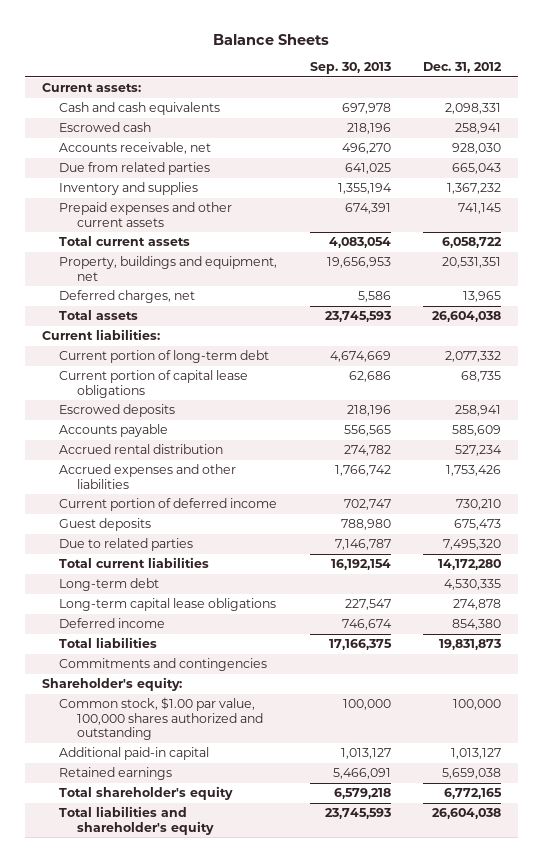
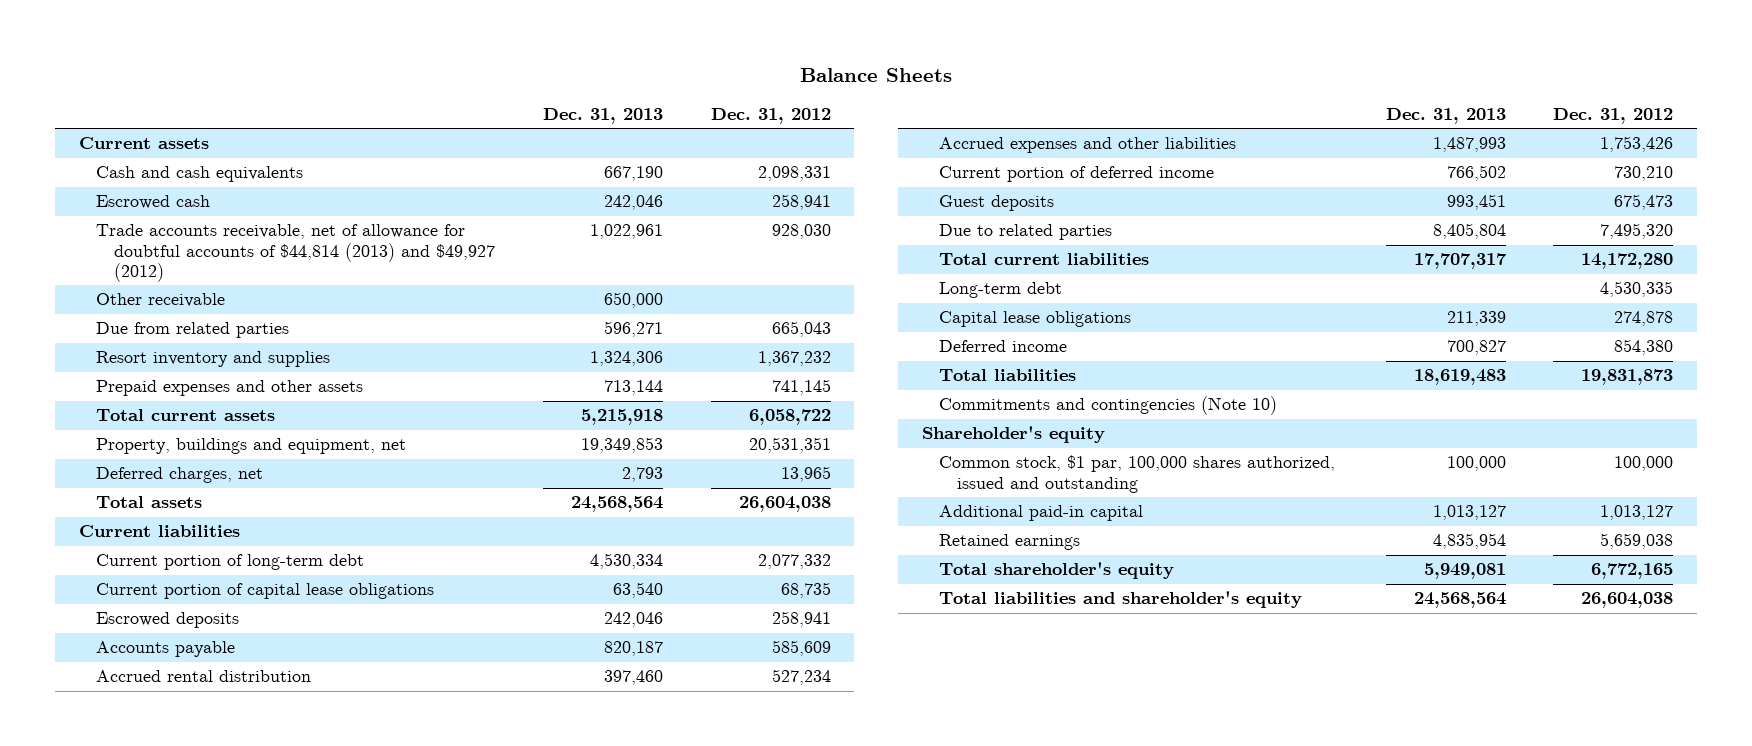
- | Sep. 30, 2013 | Dec. 31, 2012
+ | Dec. 31, 2013 | Dec. 31, 2012
- Current assets:
+ Current assets
- Accounts receivable, net | 496,270 | 928,030
+ Trade accounts receivable, net of allowance for doubtful accounts of $44,814 (2013) and $49,927 (2012) | 1,022,961 | 928,030
+ Other receivable | 650,000 |
- Inventory and supplies | 1,355,194 | 1,367,232
- Prepaid expenses and other current assets | 674,391 | 741,145
+ Resort inventory and supplies | 1,324,306 | 1,367,232
+ Prepaid expenses and other assets | 713,144 | 741,145
- Current liabilities:
+ Current liabilities
- Long-term capital lease obligations | 227,547 | 274,878
+ Capital lease obligations | 211,339 | 274,878
- Commitments and contingencies
- Shareholder's equity:
- Common stock, $1.00 par value, 100,000 shares authorized and outstanding | 100,000 | 100,000
+ Commitments and contingencies (Note 10)
+ Shareholder's equity
+ Common stock, $1 par, 100,000 shares authorized, issued and outstanding | 100,000 | 100,000

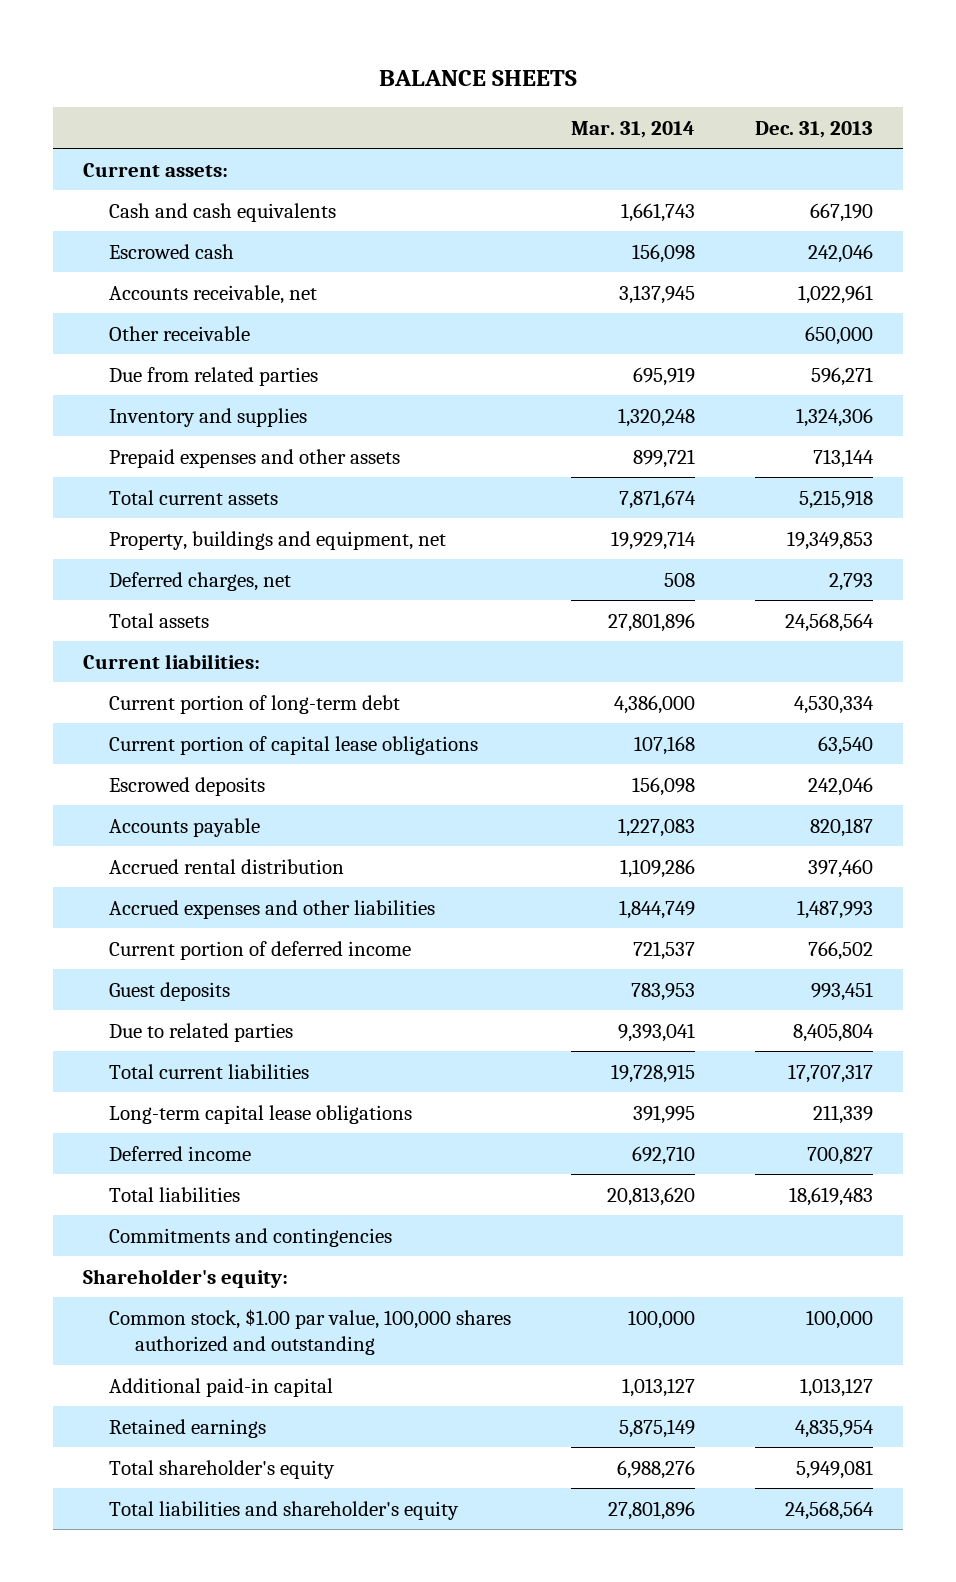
- Balance Sheets
+ BALANCE SHEETS
- | Dec. 31, 2013 | Dec. 31, 2012
+ | Mar. 31, 2014 | Dec. 31, 2013
- Current assets
+ Current assets:
- Trade accounts receivable, net of allowance for doubtful accounts of $44,814 (2013) and $49,927 (2012) | 1,022,961 | 928,030
+ Accounts receivable, net | 3,137,945 | 1,022,961
- Resort inventory and supplies | 1,324,306 | 1,367,232
+ Inventory and supplies | 1,320,248 | 1,324,306
- Current liabilities
+ Current liabilities:
- Long-term debt | | 4,530,335
- Capital lease obligations | 211,339 | 274,878
+ Long-term capital lease obligations | 391,995 | 211,339
- Commitments and contingencies (Note 10)
- Shareholder's equity
- Common stock, $1 par, 100,000 shares authorized, issued and outstanding | 100,000 | 100,000
+ Commitments and contingencies
+ Shareholder's equity:
+ Common stock, $1.00 par value, 100,000 shares authorized and outstanding | 100,000 | 100,000

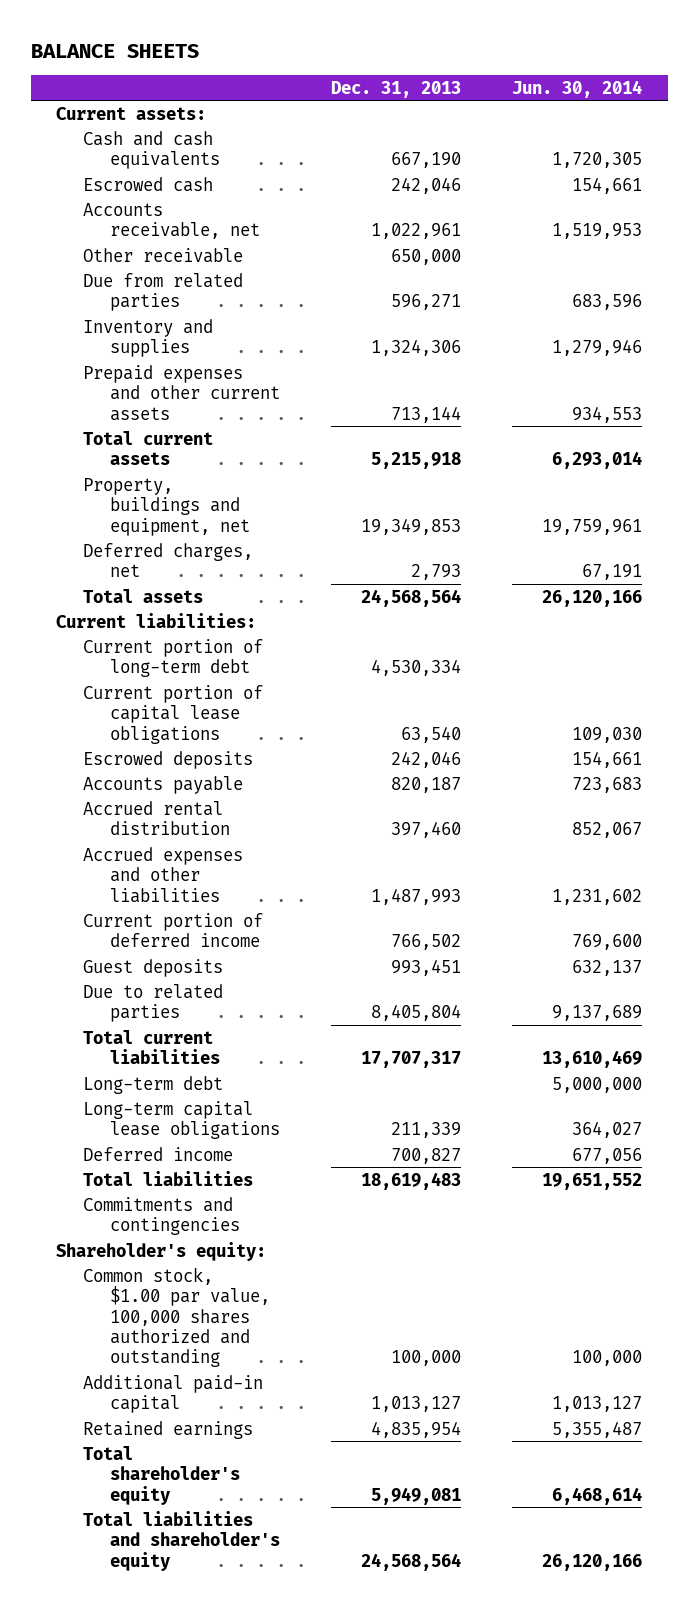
- | Mar. 31, 2014 | Dec. 31, 2013
+ | Dec. 31, 2013 | Jun. 30, 2014
- Prepaid expenses and other assets | 899,721 | 713,144
+ Prepaid expenses and other current assets | 713,144 | 934,553
+ Long-term debt | | 5,000,000

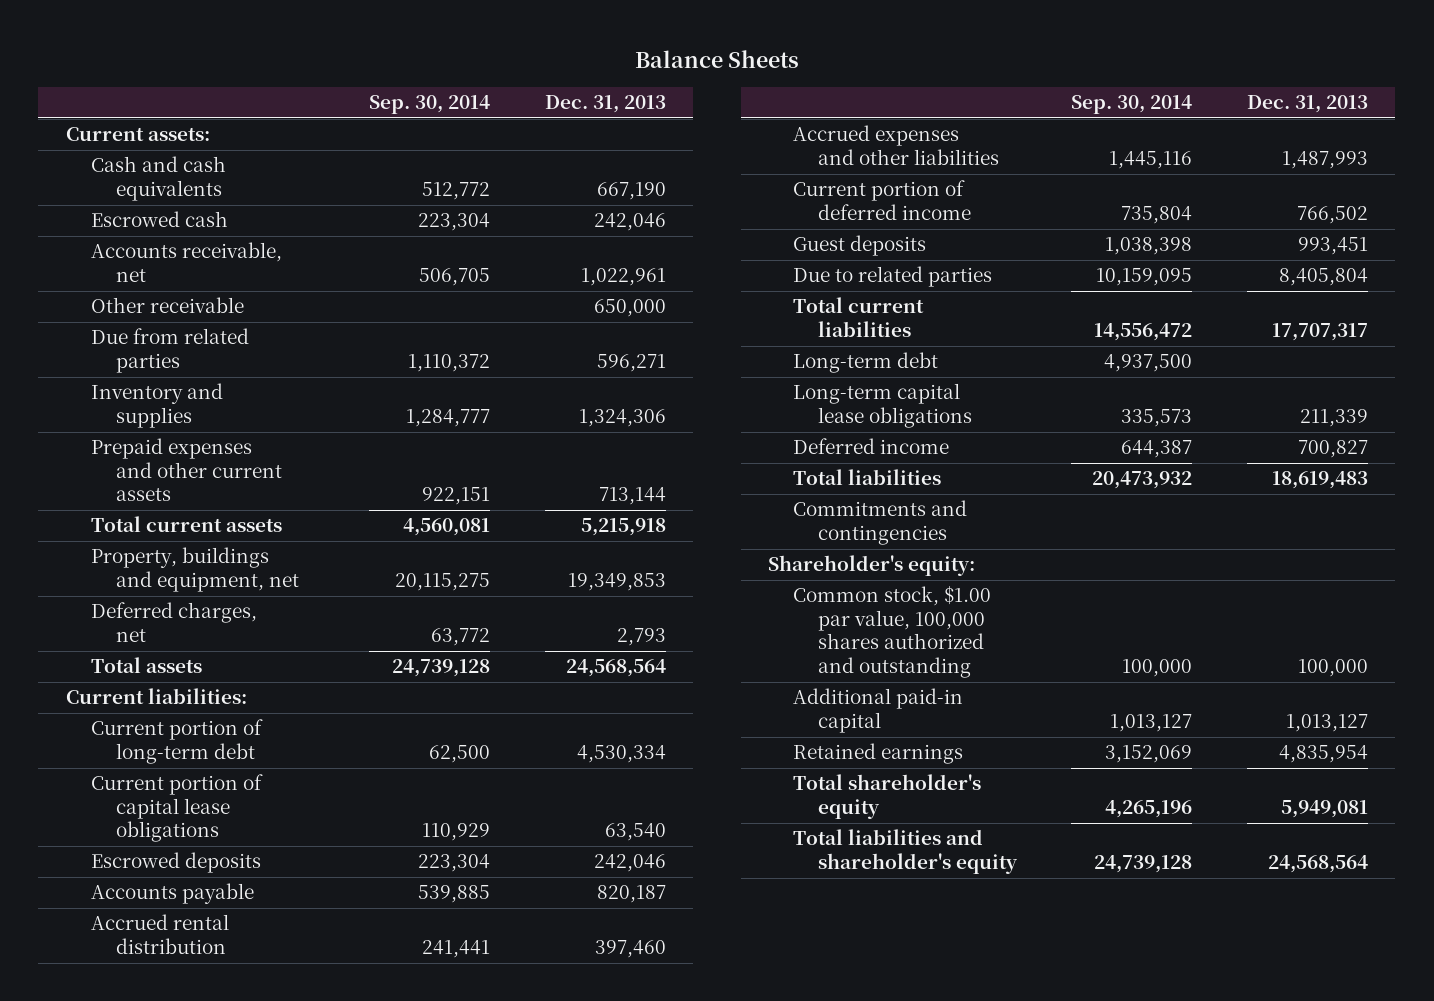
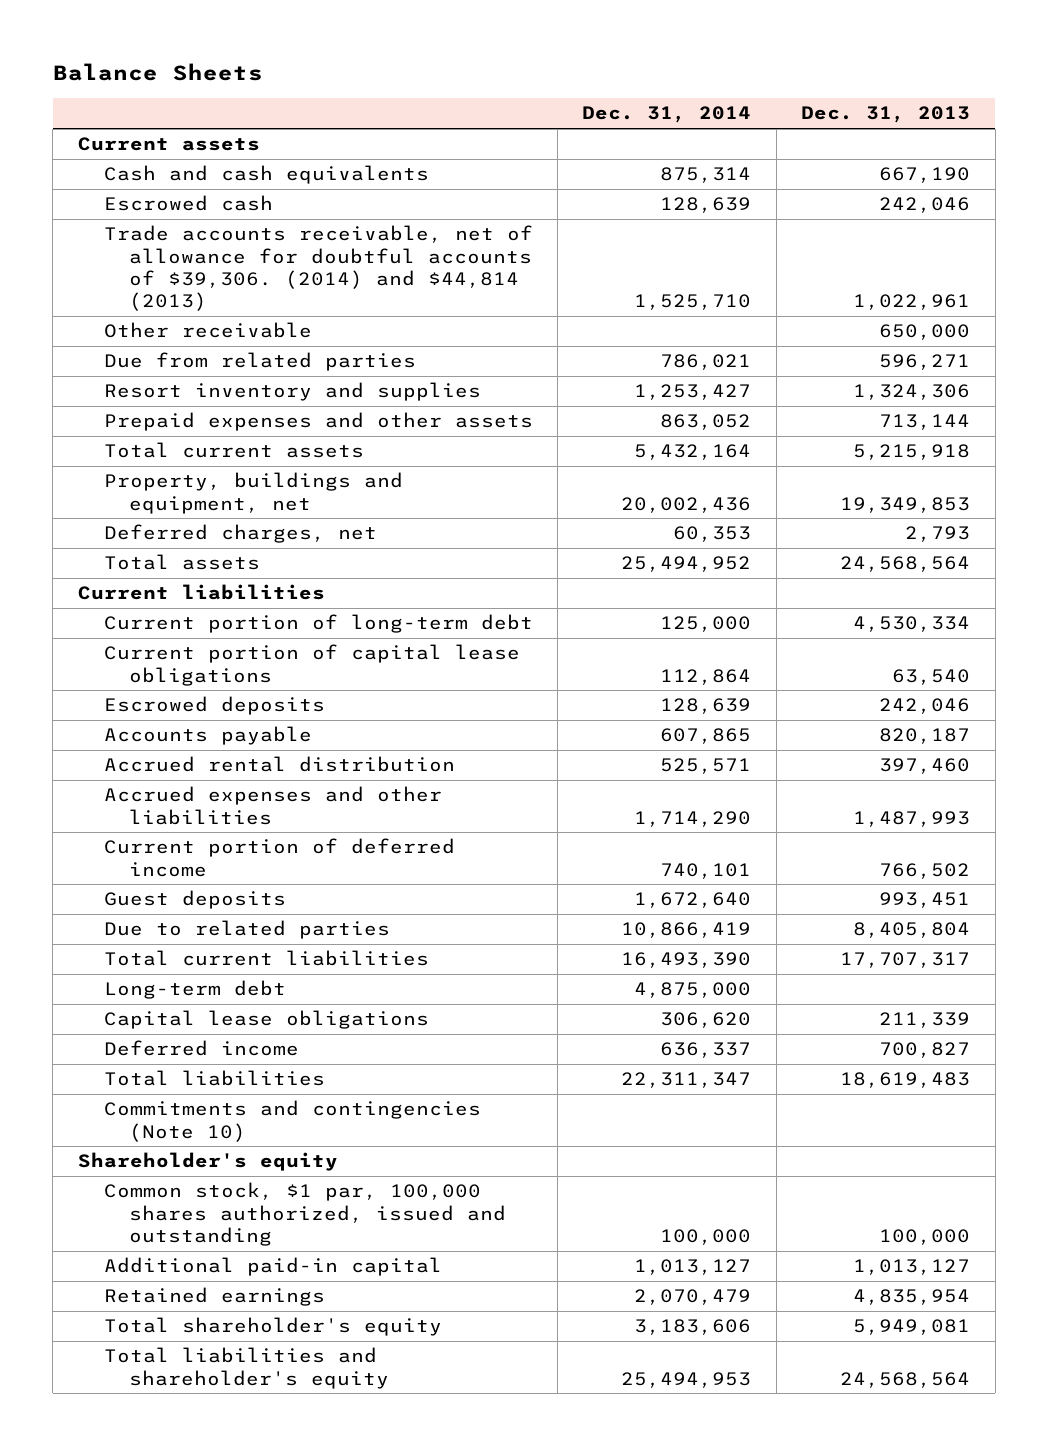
- | Sep. 30, 2014 | Dec. 31, 2013
+ | Dec. 31, 2014 | Dec. 31, 2013
- Current assets:
+ Current assets
- Accounts receivable, net | 506,705 | 1,022,961
+ Trade accounts receivable, net of allowance for doubtful accounts of $39,306. (2014) and $44,814 (2013) | 1,525,710 | 1,022,961
- Inventory and supplies | 1,284,777 | 1,324,306
- Prepaid expenses and other current assets | 922,151 | 713,144
+ Resort inventory and supplies | 1,253,427 | 1,324,306
+ Prepaid expenses and other assets | 863,052 | 713,144
- Current liabilities:
+ Current liabilities
- Long-term capital lease obligations | 335,573 | 211,339
+ Capital lease obligations | 306,620 | 211,339
- Commitments and contingencies
- Shareholder's equity:
- Common stock, $1.00 par value, 100,000 shares authorized and outstanding | 100,000 | 100,000
+ Commitments and contingencies (Note 10)
+ Shareholder's equity
+ Common stock, $1 par, 100,000 shares authorized, issued and outstanding | 100,000 | 100,000

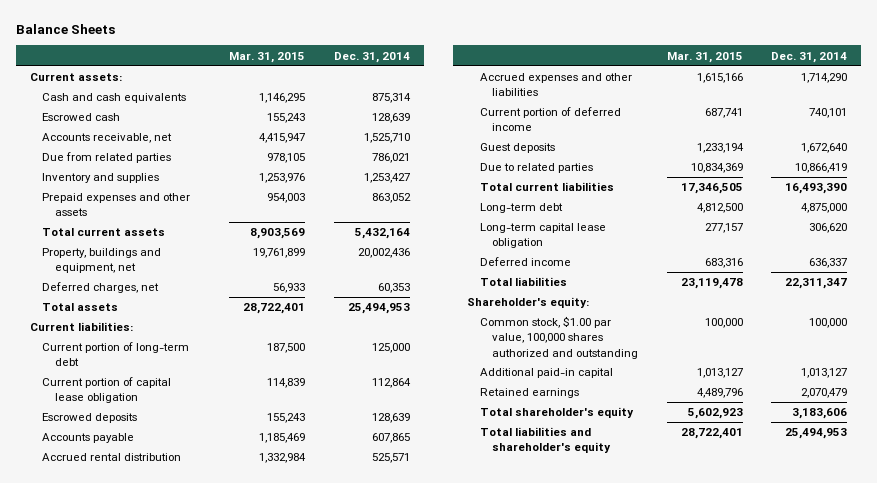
- | Dec. 31, 2014 | Dec. 31, 2013
+ | Mar. 31, 2015 | Dec. 31, 2014
- Current assets
+ Current assets:
- Trade accounts receivable, net of allowance for doubtful accounts of $39,306. (2014) and $44,814 (2013) | 1,525,710 | 1,022,961
- Other receivable | | 650,000
+ Accounts receivable, net | 4,415,947 | 1,525,710
- Resort inventory and supplies | 1,253,427 | 1,324,306
+ Inventory and supplies | 1,253,976 | 1,253,427
- Total assets | 25,494,952 | 24,568,564
- Current liabilities
+ Total assets | 28,722,401 | 25,494,953
+ Current liabilities:
- Current portion of capital lease obligations | 112,864 | 63,540
+ Current portion of capital lease obligation | 114,839 | 112,864
- Capital lease obligations | 306,620 | 211,339
+ Long-term capital lease obligation | 277,157 | 306,620
- Commitments and contingencies (Note 10)
- Shareholder's equity
- Common stock, $1 par, 100,000 shares authorized, issued and outstanding | 100,000 | 100,000
+ Shareholder's equity:
+ Common stock, $1.00 par value, 100,000 shares authorized and outstanding | 100,000 | 100,000

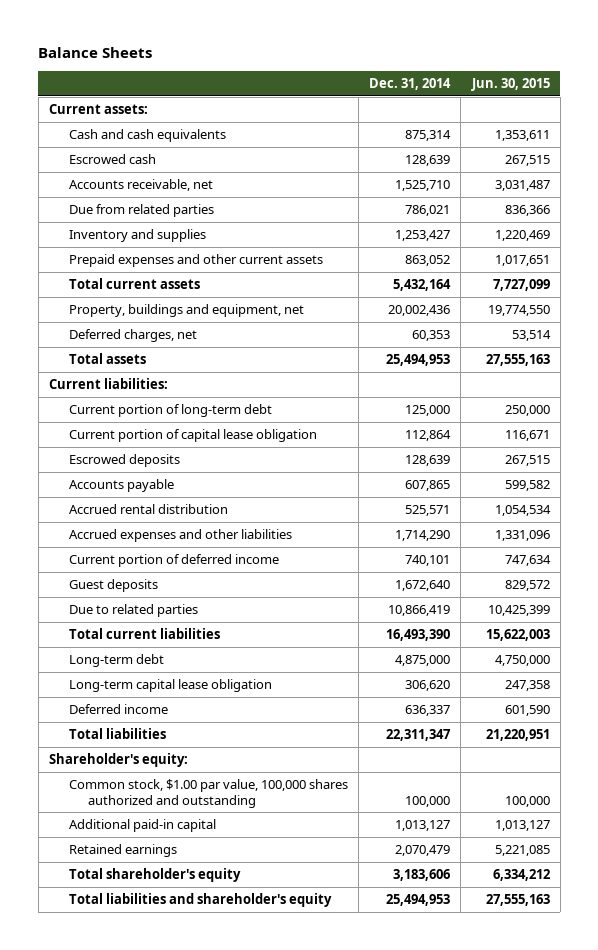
- | Mar. 31, 2015 | Dec. 31, 2014
+ | Dec. 31, 2014 | Jun. 30, 2015
- Prepaid expenses and other assets | 954,003 | 863,052
+ Prepaid expenses and other current assets | 863,052 | 1,017,651

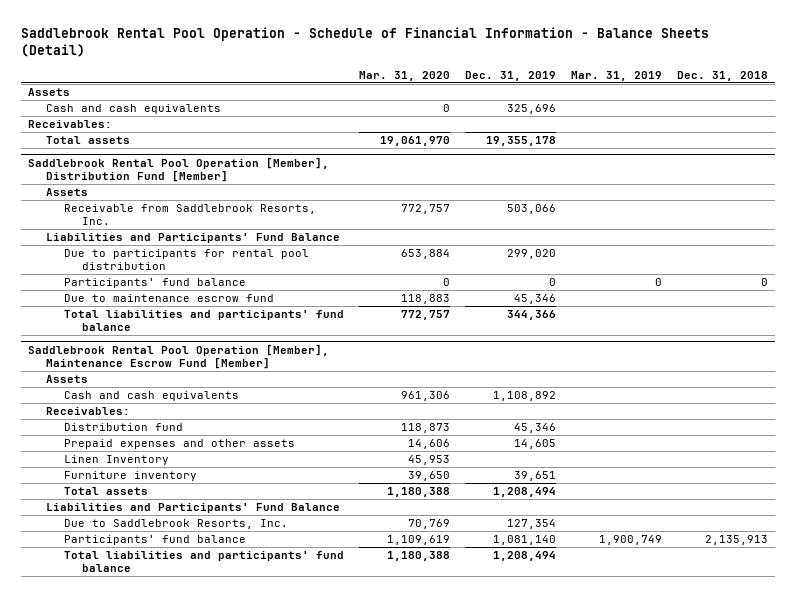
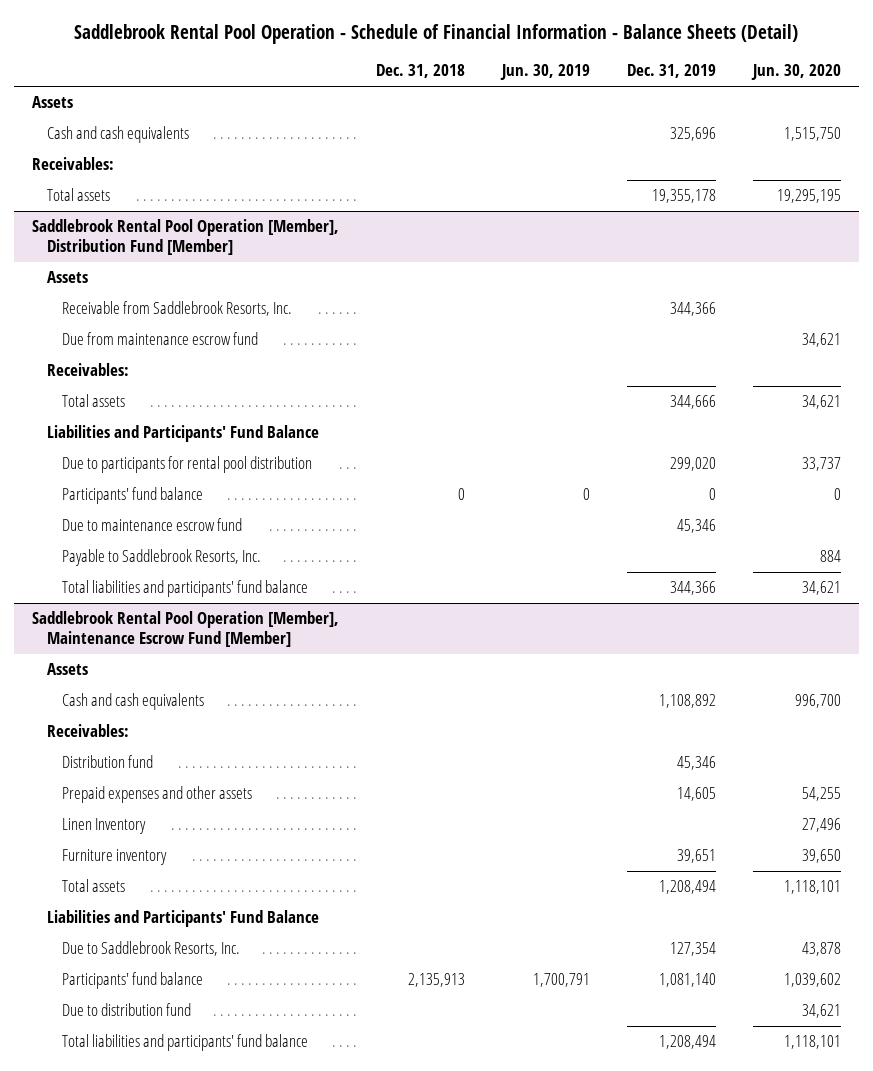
- | Mar. 31, 2020 | Dec. 31, 2019 | Mar. 31, 2019 | Dec. 31, 2018
+ | Dec. 31, 2018 | Jun. 30, 2019 | Dec. 31, 2019 | Jun. 30, 2020
@ Saddlebrook Rental Pool Operation [Member], Distribution Fund [Member]
- Receivable from Saddlebrook Resorts, Inc. | 772,757 | 503,066 | |
+ Receivable from Saddlebrook Resorts, Inc. | | | 344,366 |
+ Due from maintenance escrow fund | | | | 34,621
+ Receivables:
+ Total assets | | | 344,666 | 34,621
+ Payable to Saddlebrook Resorts, Inc. | | | | 884
@ Saddlebrook Rental Pool Operation [Member], Maintenance Escrow Fund [Member]
+ Due to distribution fund | | | | 34,621

